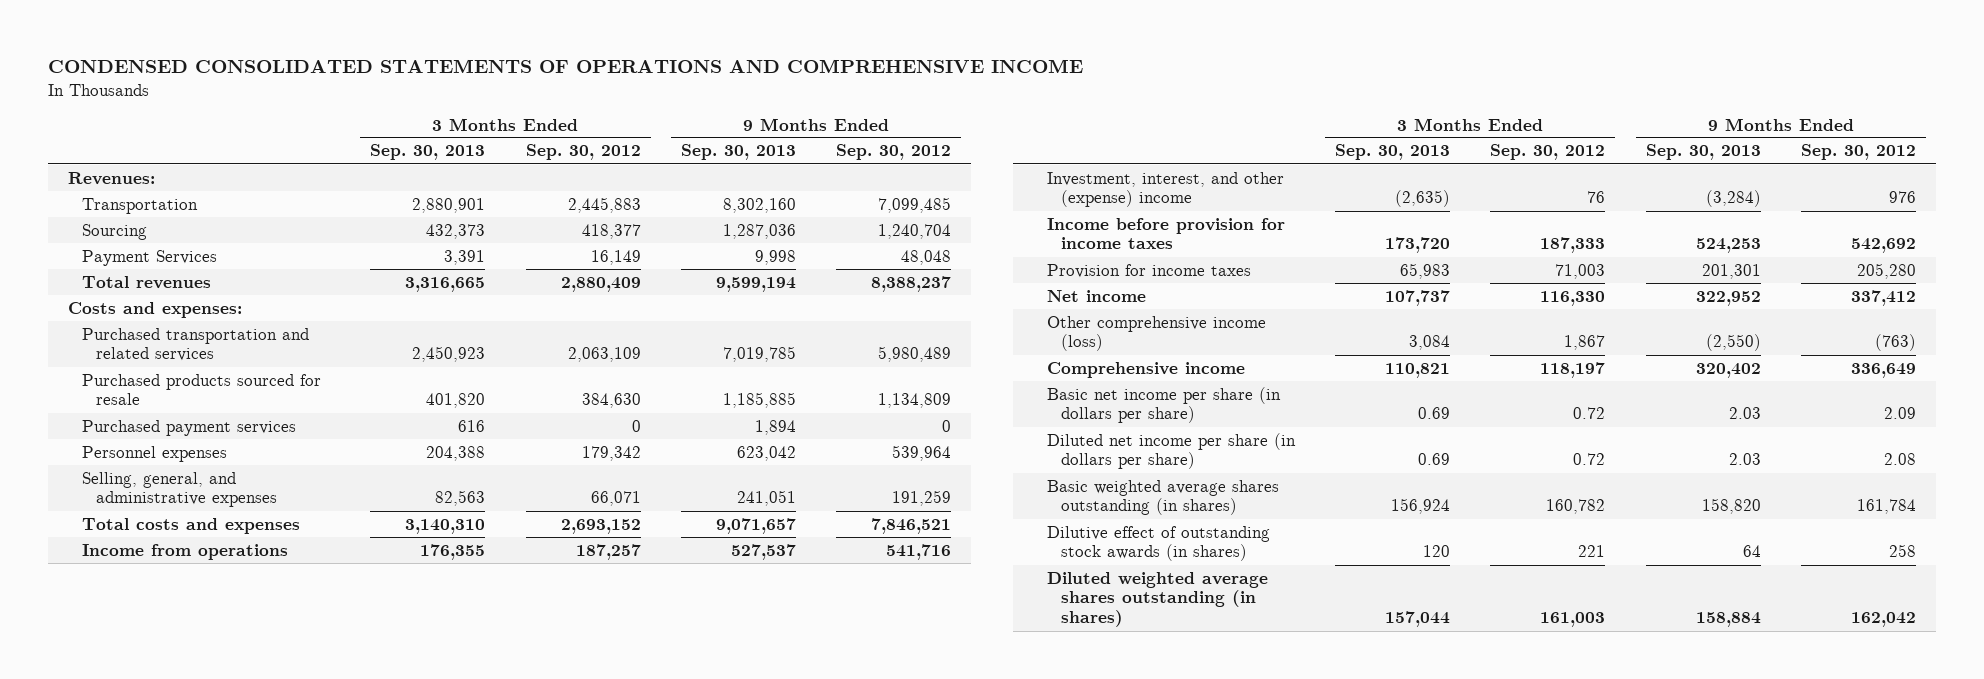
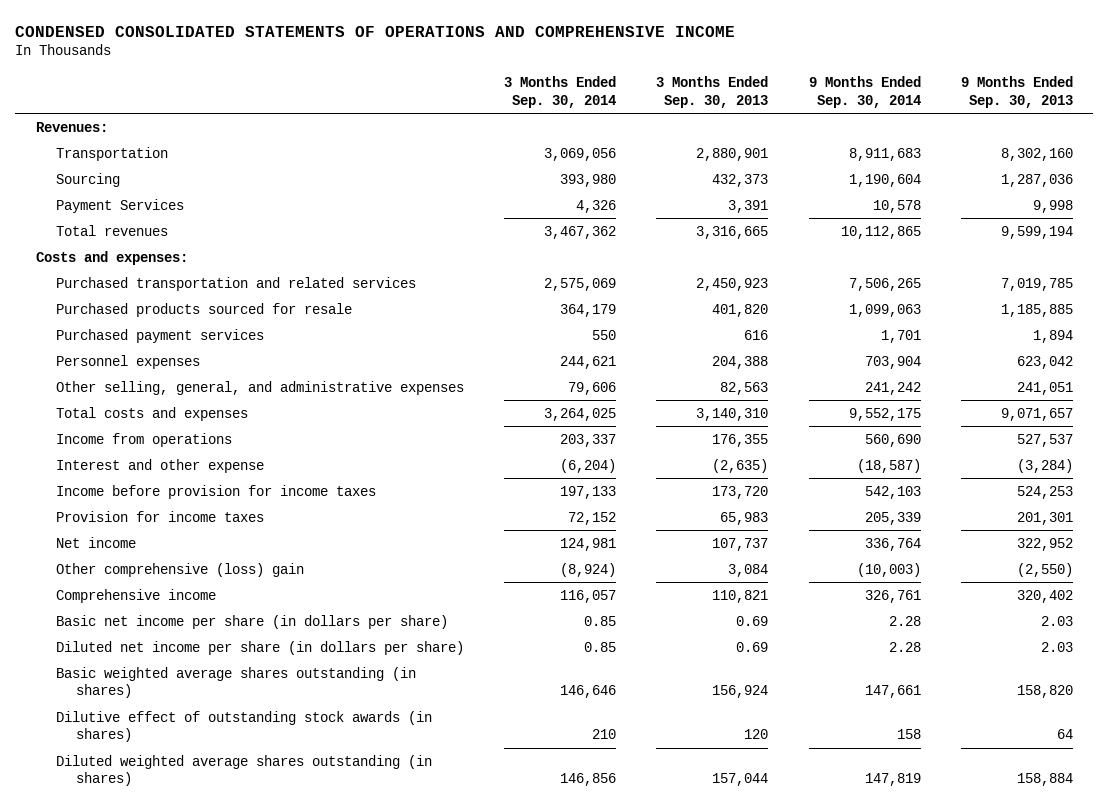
- | 3 Months Ended Sep. 30, 2013 | 3 Months Ended Sep. 30, 2012 | 9 Months Ended Sep. 30, 2013 | 9 Months Ended Sep. 30, 2012
+ | 3 Months Ended Sep. 30, 2014 | 3 Months Ended Sep. 30, 2013 | 9 Months Ended Sep. 30, 2014 | 9 Months Ended Sep. 30, 2013
- Selling, general, and administrative expenses | 82,563 | 66,071 | 241,051 | 191,259
+ Other selling, general, and administrative expenses | 79,606 | 82,563 | 241,242 | 241,051
- Investment, interest, and other (expense) income | (2,635) | 76 | (3,284) | 976
+ Interest and other expense | (6,204) | (2,635) | (18,587) | (3,284)
- Other comprehensive income (loss) | 3,084 | 1,867 | (2,550) | (763)
+ Other comprehensive (loss) gain | (8,924) | 3,084 | (10,003) | (2,550)

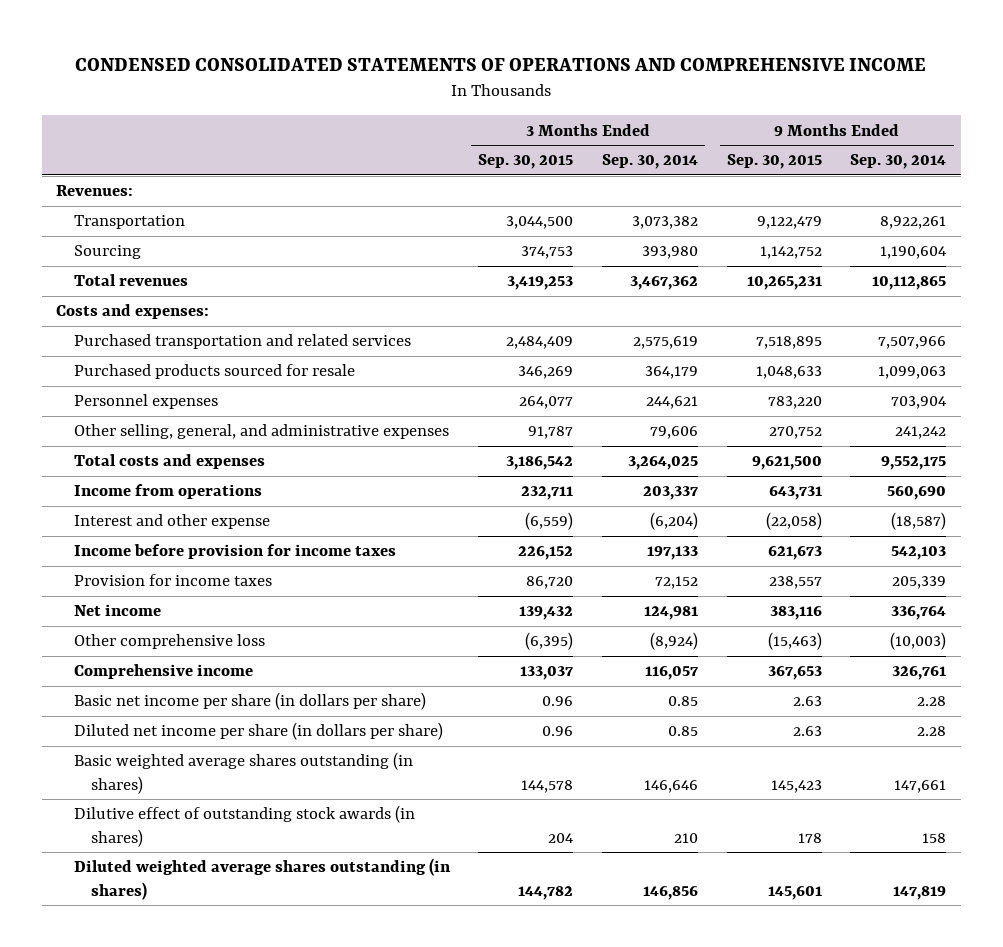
- | 3 Months Ended Sep. 30, 2014 | 3 Months Ended Sep. 30, 2013 | 9 Months Ended Sep. 30, 2014 | 9 Months Ended Sep. 30, 2013
+ | 3 Months Ended Sep. 30, 2015 | 3 Months Ended Sep. 30, 2014 | 9 Months Ended Sep. 30, 2015 | 9 Months Ended Sep. 30, 2014
- Transportation | 3,069,056 | 2,880,901 | 8,911,683 | 8,302,160
+ Transportation | 3,044,500 | 3,073,382 | 9,122,479 | 8,922,261
- Payment Services | 4,326 | 3,391 | 10,578 | 9,998
- Purchased transportation and related services | 2,575,069 | 2,450,923 | 7,506,265 | 7,019,785
+ Purchased transportation and related services | 2,484,409 | 2,575,619 | 7,518,895 | 7,507,966
- Purchased payment services | 550 | 616 | 1,701 | 1,894
- Other comprehensive (loss) gain | (8,924) | 3,084 | (10,003) | (2,550)
+ Other comprehensive loss | (6,395) | (8,924) | (15,463) | (10,003)

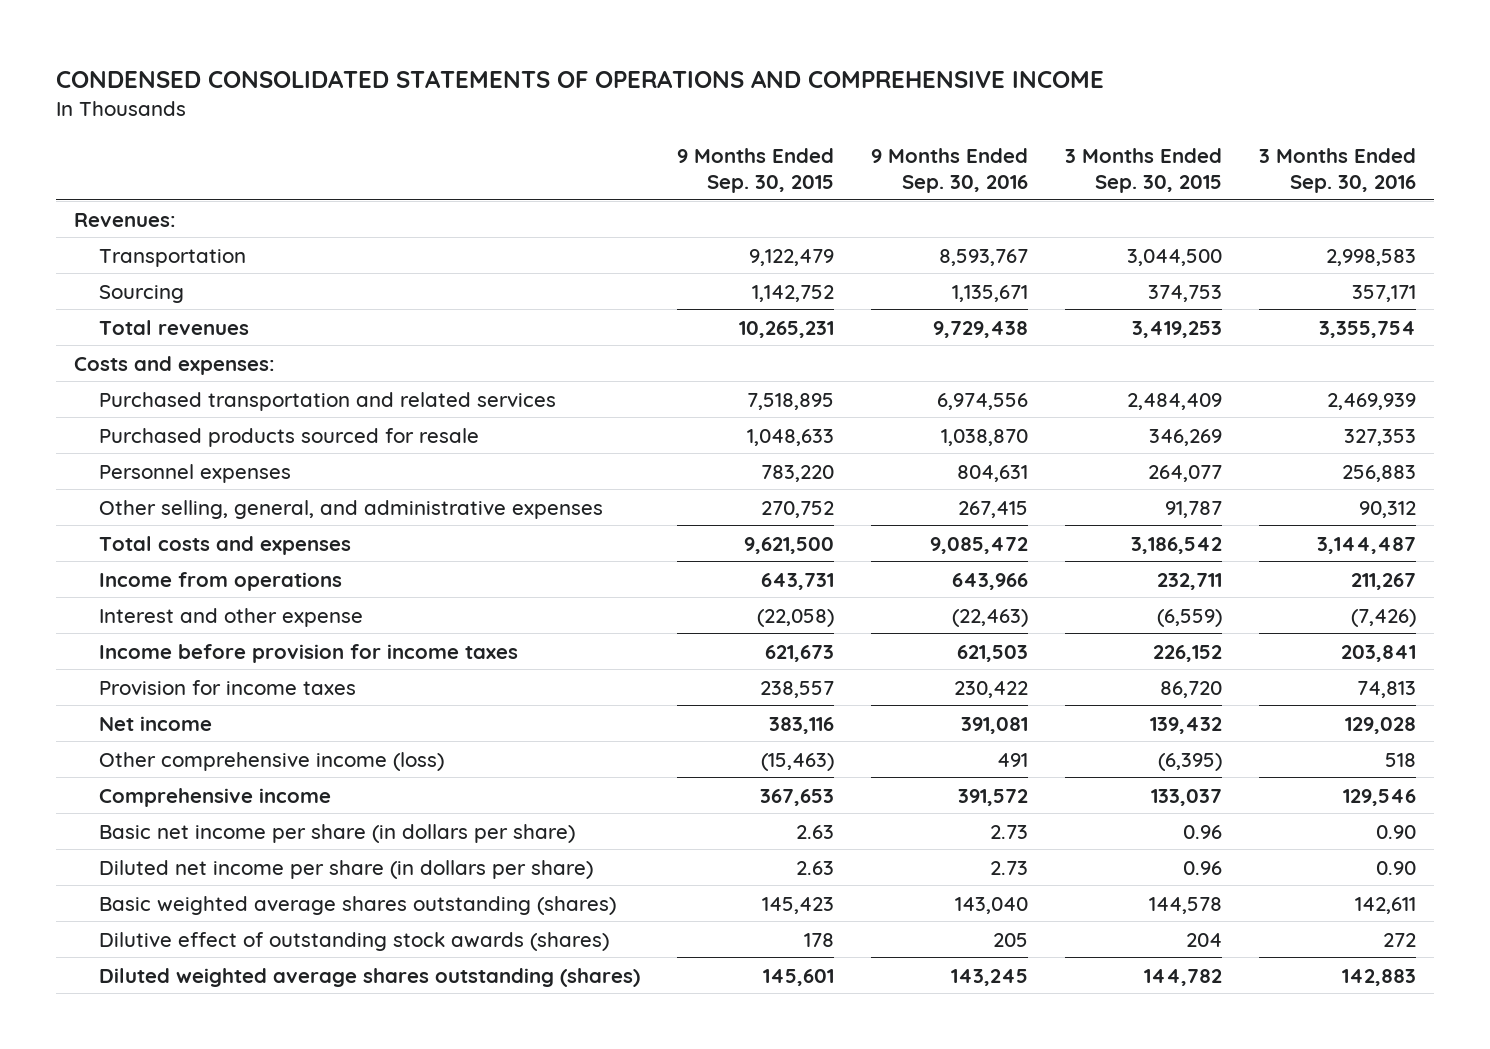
- | 3 Months Ended Sep. 30, 2015 | 3 Months Ended Sep. 30, 2014 | 9 Months Ended Sep. 30, 2015 | 9 Months Ended Sep. 30, 2014
+ | 9 Months Ended Sep. 30, 2015 | 9 Months Ended Sep. 30, 2016 | 3 Months Ended Sep. 30, 2015 | 3 Months Ended Sep. 30, 2016
- Other comprehensive loss | (6,395) | (8,924) | (15,463) | (10,003)
+ Other comprehensive income (loss) | (15,463) | 491 | (6,395) | 518
- Basic weighted average shares outstanding (in shares) | 144,578 | 146,646 | 145,423 | 147,661
- Dilutive effect of outstanding stock awards (in shares) | 204 | 210 | 178 | 158
- Diluted weighted average shares outstanding (in shares) | 144,782 | 146,856 | 145,601 | 147,819
+ Basic weighted average shares outstanding (shares) | 145,423 | 143,040 | 144,578 | 142,611
+ Dilutive effect of outstanding stock awards (shares) | 178 | 205 | 204 | 272
+ Diluted weighted average shares outstanding (shares) | 145,601 | 143,245 | 144,782 | 142,883

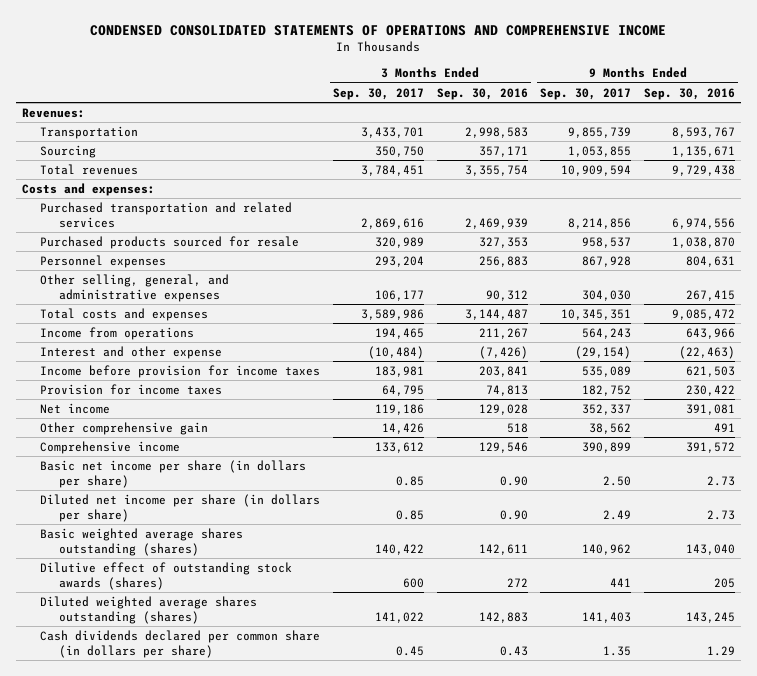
- | 9 Months Ended Sep. 30, 2015 | 9 Months Ended Sep. 30, 2016 | 3 Months Ended Sep. 30, 2015 | 3 Months Ended Sep. 30, 2016
+ | 3 Months Ended Sep. 30, 2017 | 3 Months Ended Sep. 30, 2016 | 9 Months Ended Sep. 30, 2017 | 9 Months Ended Sep. 30, 2016
- Other comprehensive income (loss) | (15,463) | 491 | (6,395) | 518
+ Other comprehensive gain | 14,426 | 518 | 38,562 | 491
+ Cash dividends declared per common share (in dollars per share) | 0.45 | 0.43 | 1.35 | 1.29

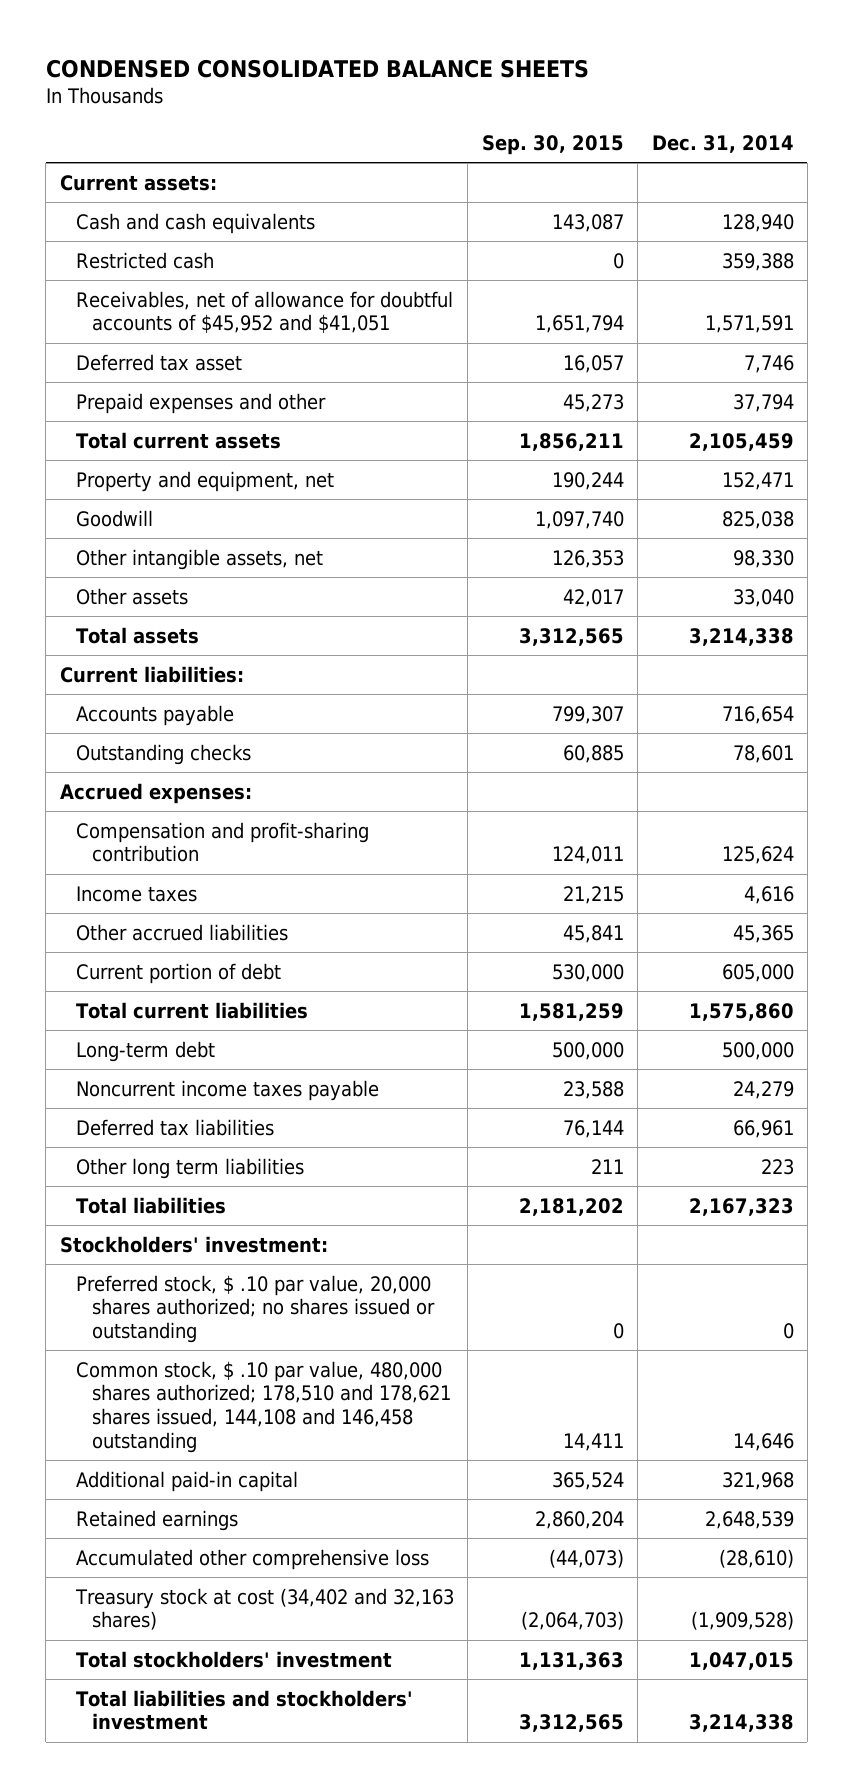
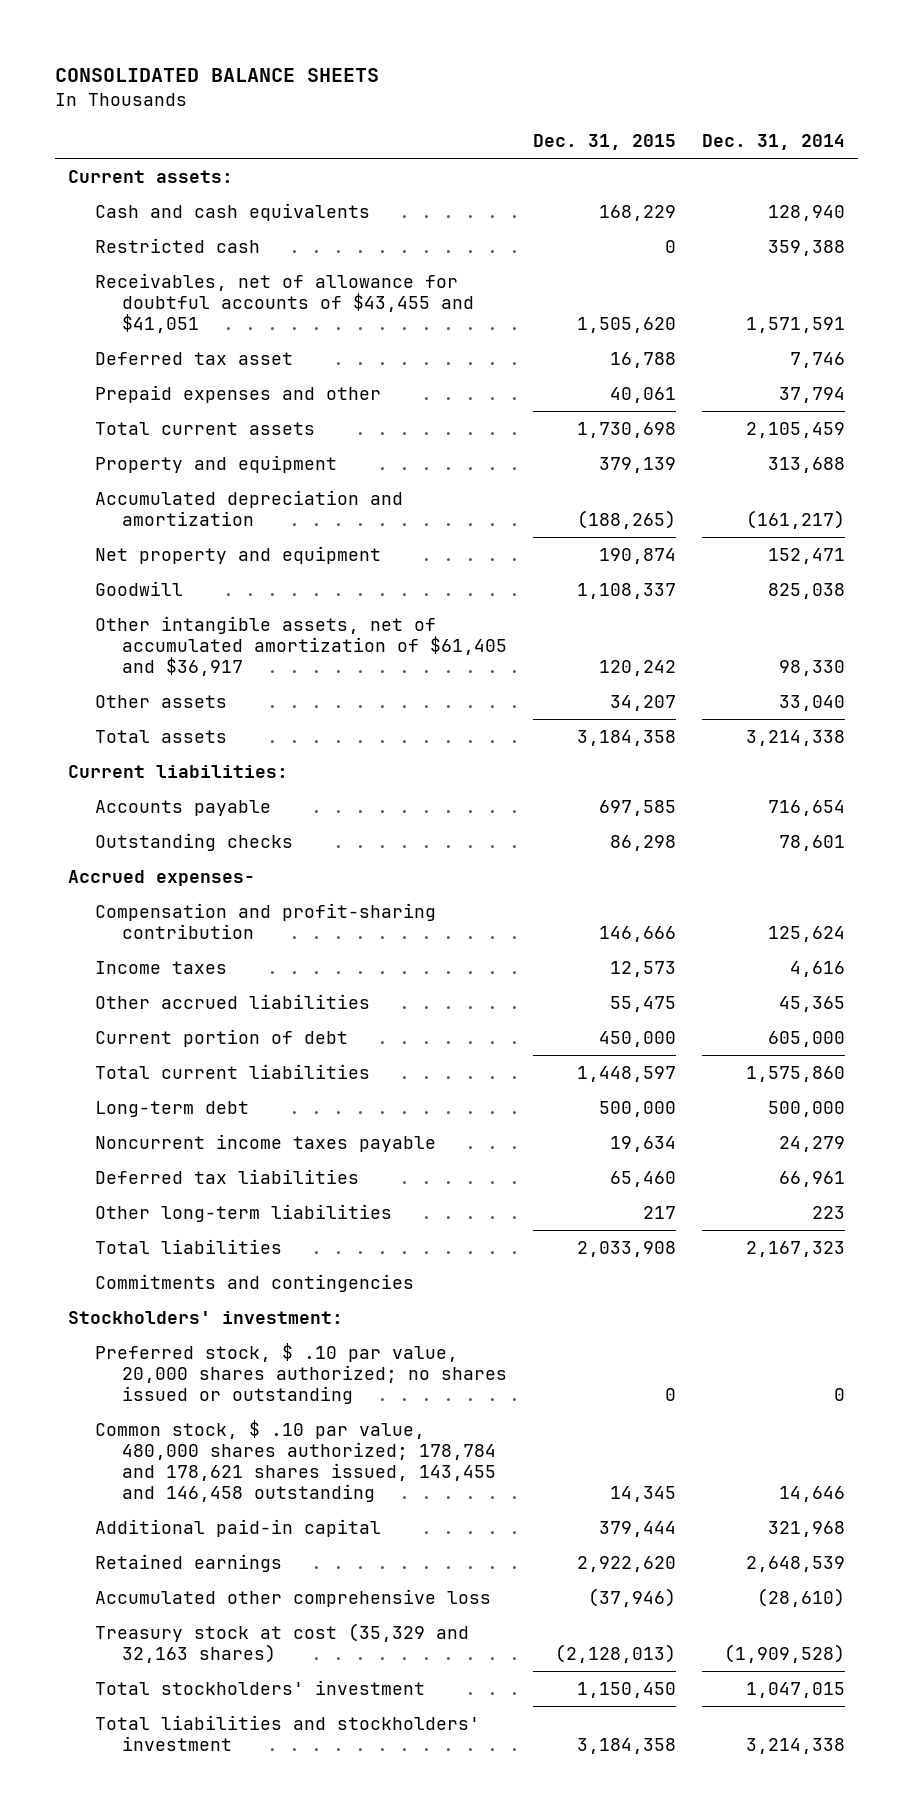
- CONDENSED CONSOLIDATED BALANCE SHEETS
+ CONSOLIDATED BALANCE SHEETS
- | Sep. 30, 2015 | Dec. 31, 2014
+ | Dec. 31, 2015 | Dec. 31, 2014
- Receivables, net of allowance for doubtful accounts of $45,952 and $41,051 | 1,651,794 | 1,571,591
+ Receivables, net of allowance for doubtful accounts of $43,455 and $41,051 | 1,505,620 | 1,571,591
- Property and equipment, net | 190,244 | 152,471
+ Property and equipment | 379,139 | 313,688
+ Accumulated depreciation and amortization | (188,265) | (161,217)
+ Net property and equipment | 190,874 | 152,471
- Other intangible assets, net | 126,353 | 98,330
+ Other intangible assets, net of accumulated amortization of $61,405 and $36,917 | 120,242 | 98,330
- Accrued expenses:
+ Accrued expenses-
- Other long term liabilities | 211 | 223
+ Other long-term liabilities | 217 | 223
+ Commitments and contingencies
- Common stock, $ .10 par value, 480,000 shares authorized; 178,510 and 178,621 shares issued, 144,108 and 146,458 outstanding | 14,411 | 14,646
+ Common stock, $ .10 par value, 480,000 shares authorized; 178,784 and 178,621 shares issued, 143,455 and 146,458 outstanding | 14,345 | 14,646
- Treasury stock at cost (34,402 and 32,163 shares) | (2,064,703) | (1,909,528)
+ Treasury stock at cost (35,329 and 32,163 shares) | (2,128,013) | (1,909,528)

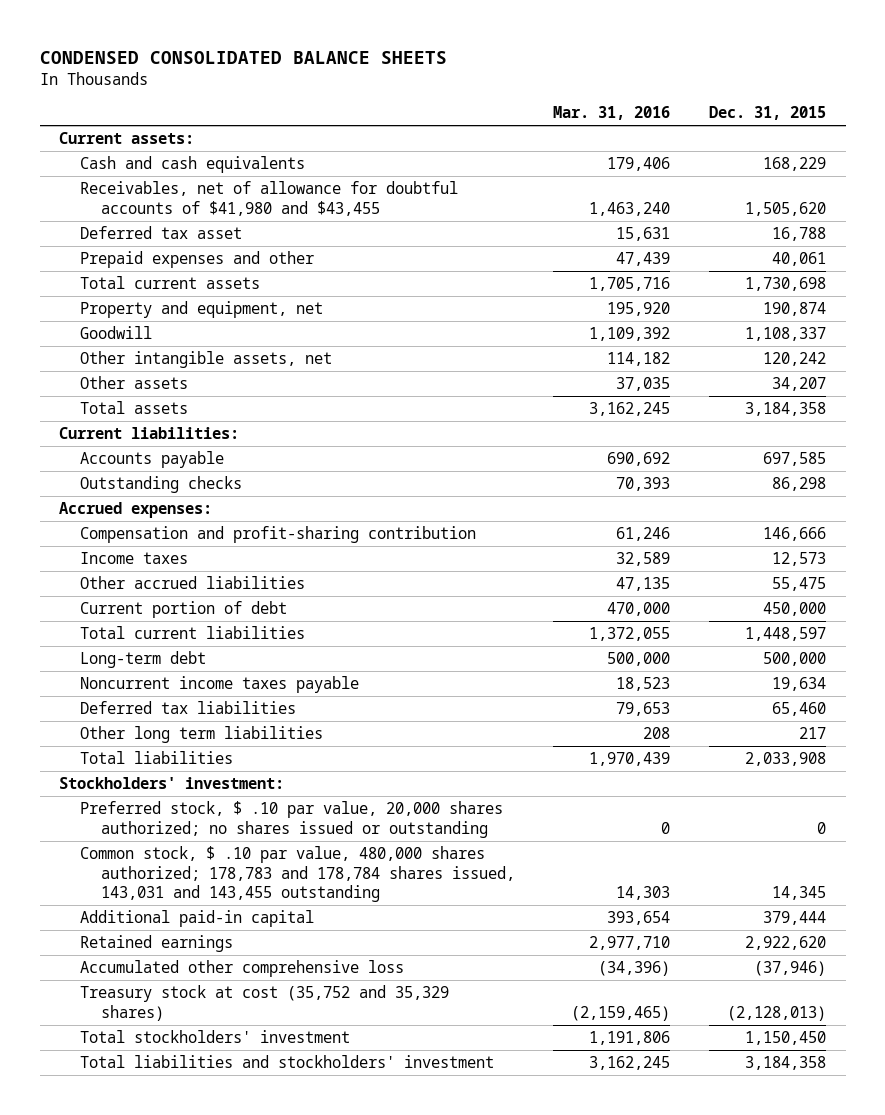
- CONSOLIDATED BALANCE SHEETS
+ CONDENSED CONSOLIDATED BALANCE SHEETS
- | Dec. 31, 2015 | Dec. 31, 2014
+ | Mar. 31, 2016 | Dec. 31, 2015
- Restricted cash | 0 | 359,388
- Receivables, net of allowance for doubtful accounts of $43,455 and $41,051 | 1,505,620 | 1,571,591
+ Receivables, net of allowance for doubtful accounts of $41,980 and $43,455 | 1,463,240 | 1,505,620
- Property and equipment | 379,139 | 313,688
- Accumulated depreciation and amortization | (188,265) | (161,217)
- Net property and equipment | 190,874 | 152,471
+ Property and equipment, net | 195,920 | 190,874
- Other intangible assets, net of accumulated amortization of $61,405 and $36,917 | 120,242 | 98,330
+ Other intangible assets, net | 114,182 | 120,242
- Accrued expenses-
+ Accrued expenses:
- Other long-term liabilities | 217 | 223
+ Other long term liabilities | 208 | 217
- Commitments and contingencies
- Common stock, $ .10 par value, 480,000 shares authorized; 178,784 and 178,621 shares issued, 143,455 and 146,458 outstanding | 14,345 | 14,646
+ Common stock, $ .10 par value, 480,000 shares authorized; 178,783 and 178,784 shares issued, 143,031 and 143,455 outstanding | 14,303 | 14,345
- Treasury stock at cost (35,329 and 32,163 shares) | (2,128,013) | (1,909,528)
+ Treasury stock at cost (35,752 and 35,329 shares) | (2,159,465) | (2,128,013)

